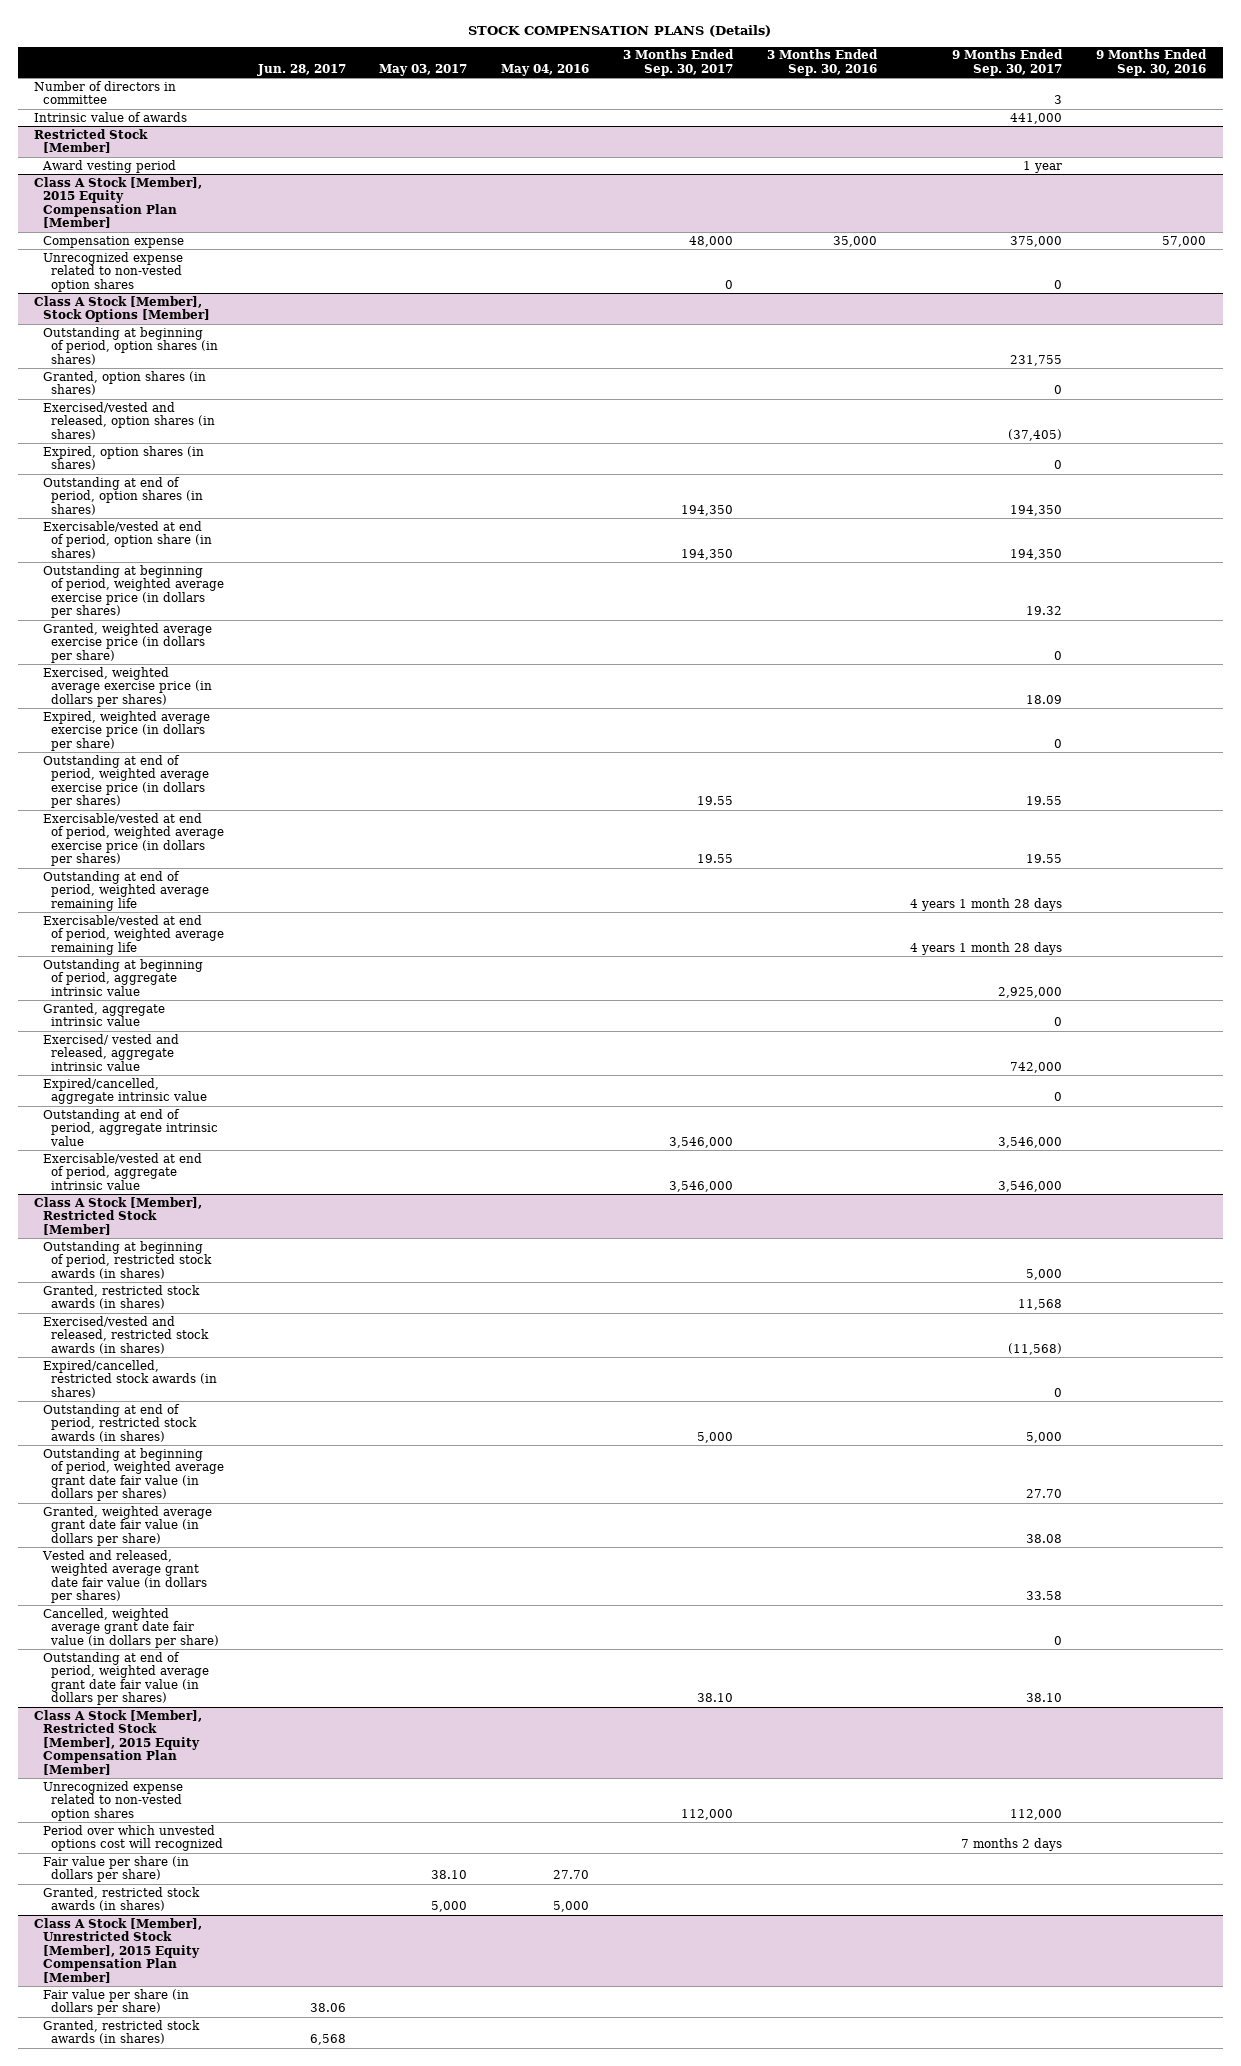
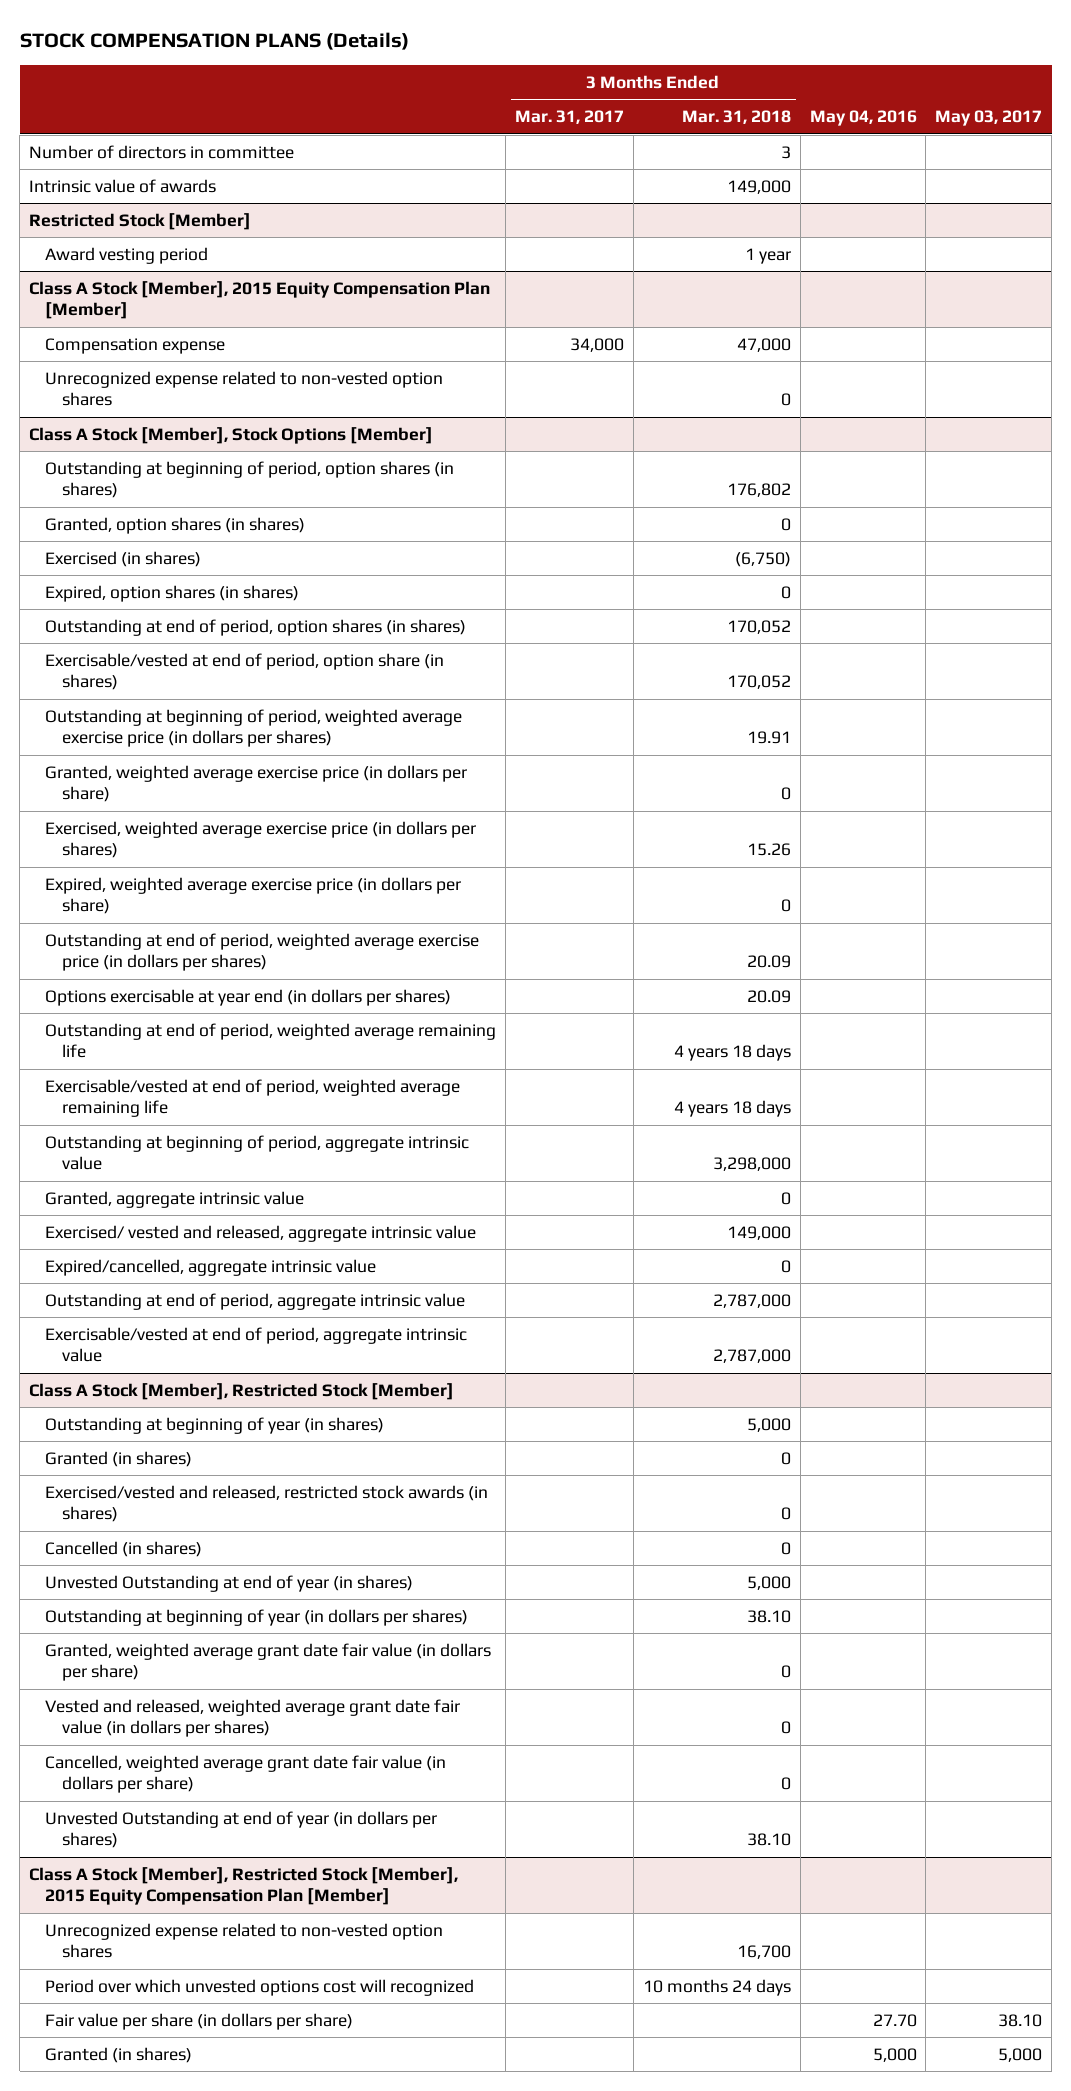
- | Jun. 28, 2017 | May 03, 2017 | May 04, 2016 | 3 Months Ended Sep. 30, 2017 | 3 Months Ended Sep. 30, 2016 | 9 Months Ended Sep. 30, 2017 | 9 Months Ended Sep. 30, 2016
+ | 3 Months Ended Mar. 31, 2017 | 3 Months Ended Mar. 31, 2018 | May 04, 2016 | May 03, 2017
@ Class A Stock [Member], Stock Options [Member]
- Exercised/vested and released, option shares (in shares) | | | | | | (37,405) |
+ Exercised (in shares) | | (6,750) | |
- Exercisable/vested at end of period, weighted average exercise price (in dollars per shares) | | | | 19.55 | | 19.55 |
+ Options exercisable at year end (in dollars per shares) | | 20.09 | |
@ Class A Stock [Member], Restricted Stock [Member]
- Outstanding at beginning of period, restricted stock awards (in shares) | | | | | | 5,000 |
- Granted, restricted stock awards (in shares) | | | | | | 11,568 |
+ Outstanding at beginning of year (in shares) | | 5,000 | |
+ Granted (in shares) | | 0 | |
- Expired/cancelled, restricted stock awards (in shares) | | | | | | 0 |
- Outstanding at end of period, restricted stock awards (in shares) | | | | 5,000 | | 5,000 |
- Outstanding at beginning of period, weighted average grant date fair value (in dollars per shares) | | | | | | 27.70 |
+ Cancelled (in shares) | | 0 | |
+ Unvested Outstanding at end of year (in shares) | | 5,000 | |
+ Outstanding at beginning of year (in dollars per shares) | | 38.10 | |
- Outstanding at end of period, weighted average grant date fair value (in dollars per shares) | | | | 38.10 | | 38.10 |
+ Unvested Outstanding at end of year (in dollars per shares) | | 38.10 | |
@ Class A Stock [Member], Restricted Stock [Member], 2015 Equity Compensation Plan [Member]
- Granted, restricted stock awards (in shares) | | 5,000 | 5,000 | | | |
- Class A Stock [Member], Unrestricted Stock [Member], 2015 Equity Compensation Plan [Member]
- Fair value per share (in dollars per share) | 38.06 | | | | | |
- Granted, restricted stock awards (in shares) | 6,568 | | | | | |
@ Class A Stock [Member], Restricted Stock [Member], 2015 Equity Compensation Plan [Member]
+ Granted (in shares) | | | 5,000 | 5,000

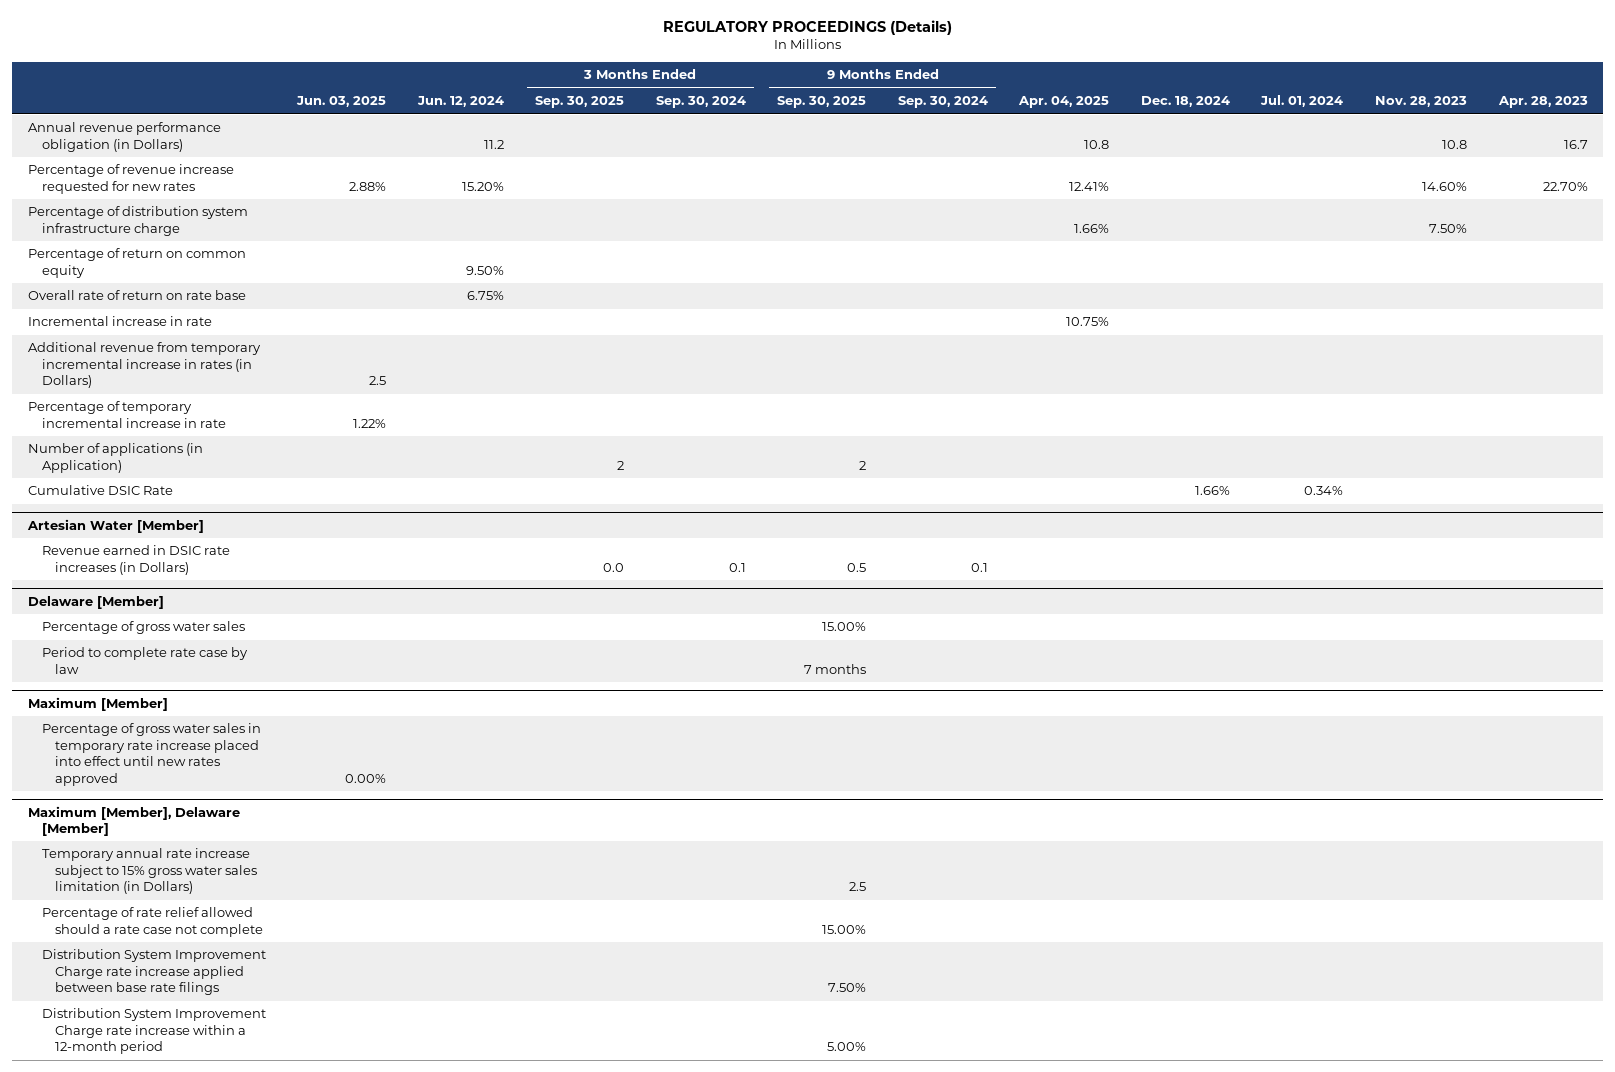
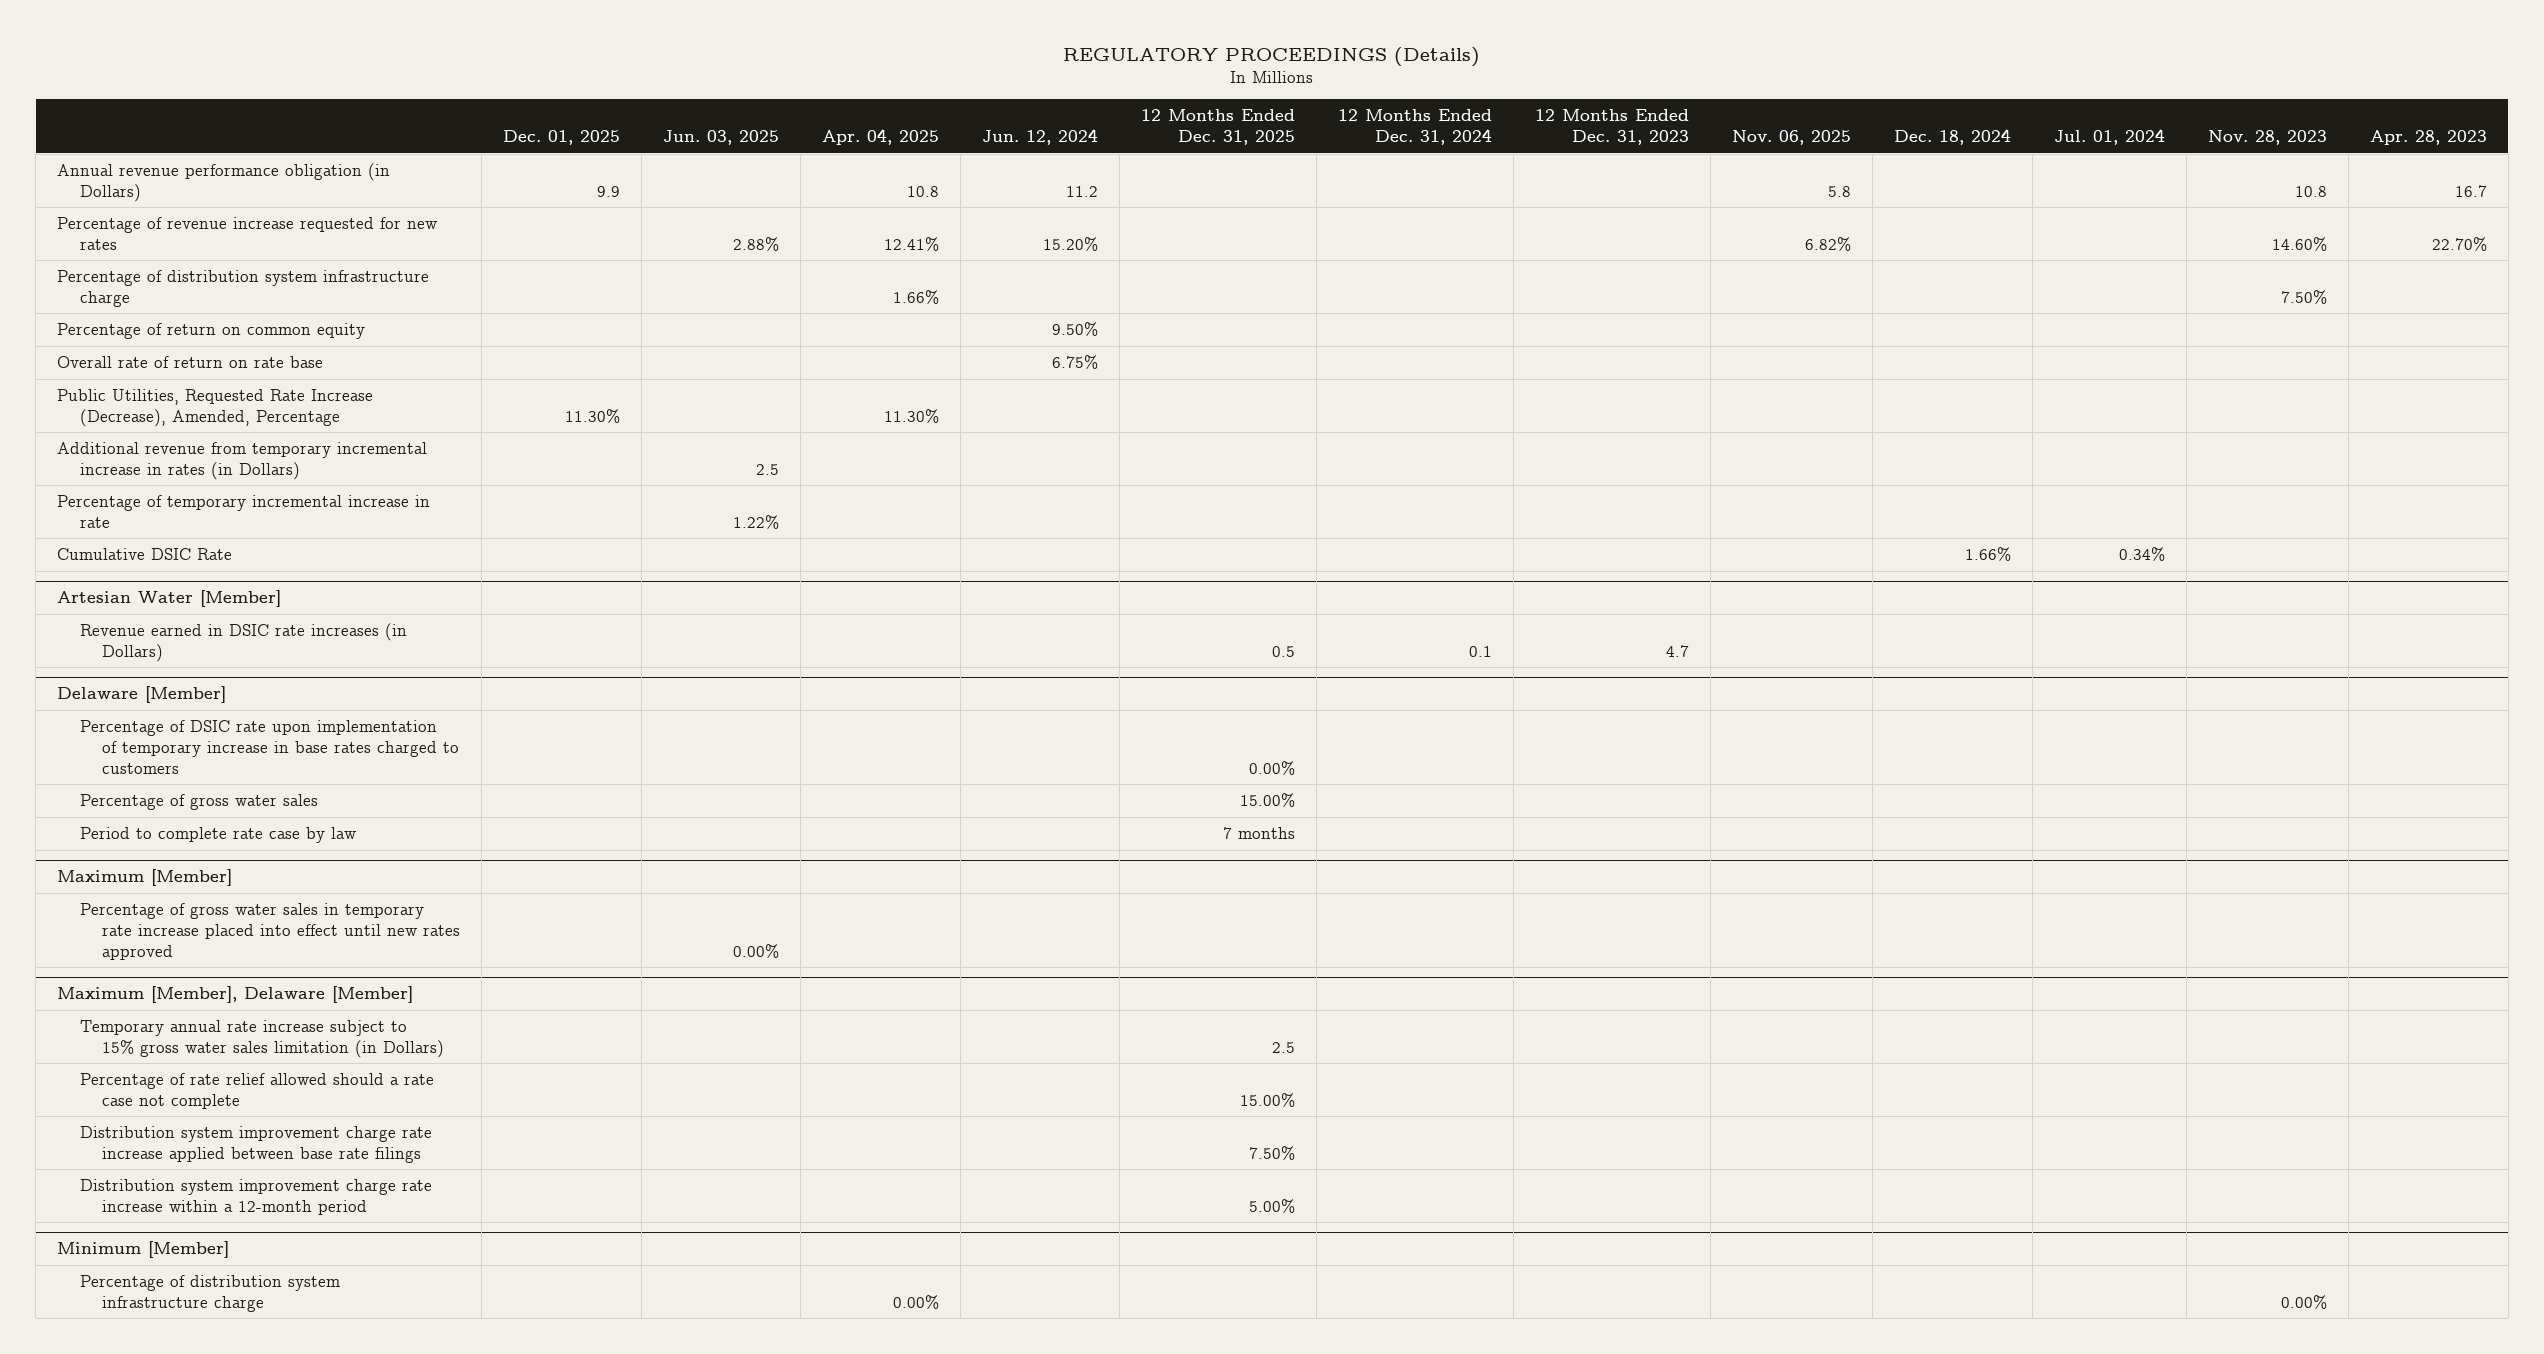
- | Jun. 03, 2025 | Jun. 12, 2024 | 3 Months Ended Sep. 30, 2025 | 3 Months Ended Sep. 30, 2024 | 9 Months Ended Sep. 30, 2025 | 9 Months Ended Sep. 30, 2024 | Apr. 04, 2025 | Dec. 18, 2024 | Jul. 01, 2024 | Nov. 28, 2023 | Apr. 28, 2023
+ | Dec. 01, 2025 | Jun. 03, 2025 | Apr. 04, 2025 | Jun. 12, 2024 | 12 Months Ended Dec. 31, 2025 | 12 Months Ended Dec. 31, 2024 | 12 Months Ended Dec. 31, 2023 | Nov. 06, 2025 | Dec. 18, 2024 | Jul. 01, 2024 | Nov. 28, 2023 | Apr. 28, 2023
- Incremental increase in rate | | | | | | | 10.75% | | | |
+ Public Utilities, Requested Rate Increase (Decrease), Amended, Percentage | 11.30% | | 11.30% | | | | | | | | |
- Number of applications (in Application) | | | 2 | | 2 | | | | | |
@ Delaware [Member]
+ Percentage of DSIC rate upon implementation of temporary increase in base rates charged to customers | | | | | 0.00% | | | | | | |
@ Maximum [Member], Delaware [Member]
- Distribution System Improvement Charge rate increase applied between base rate filings | | | | | 7.50% | | | | | |
- Distribution System Improvement Charge rate increase within a 12-month period | | | | | 5.00% | | | | | |
+ Distribution system improvement charge rate increase applied between base rate filings | | | | | 7.50% | | | | | | |
+ Distribution system improvement charge rate increase within a 12-month period | | | | | 5.00% | | | | | | |
+ Minimum [Member]
+ Percentage of distribution system infrastructure charge | | | 0.00% | | | | | | | | 0.00% |

